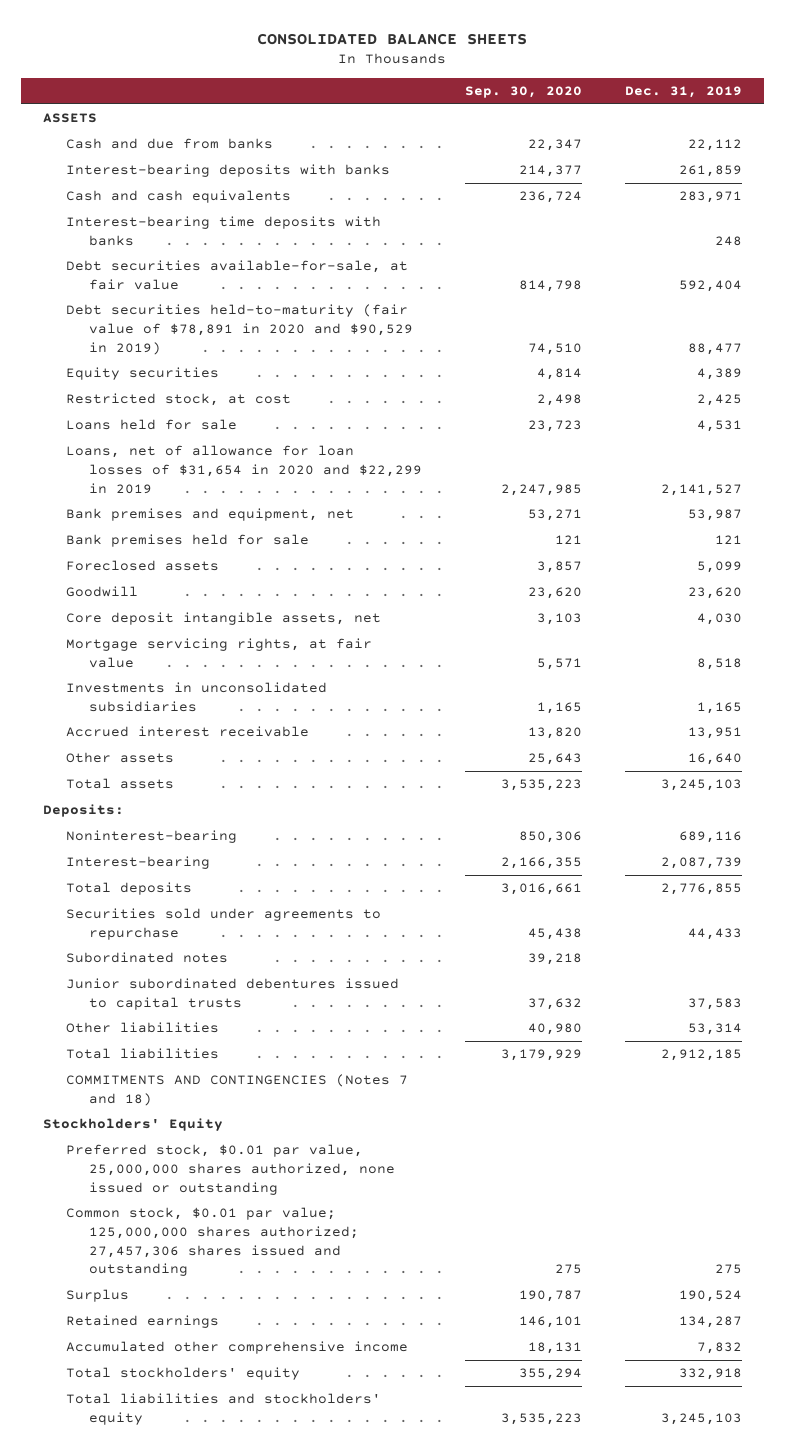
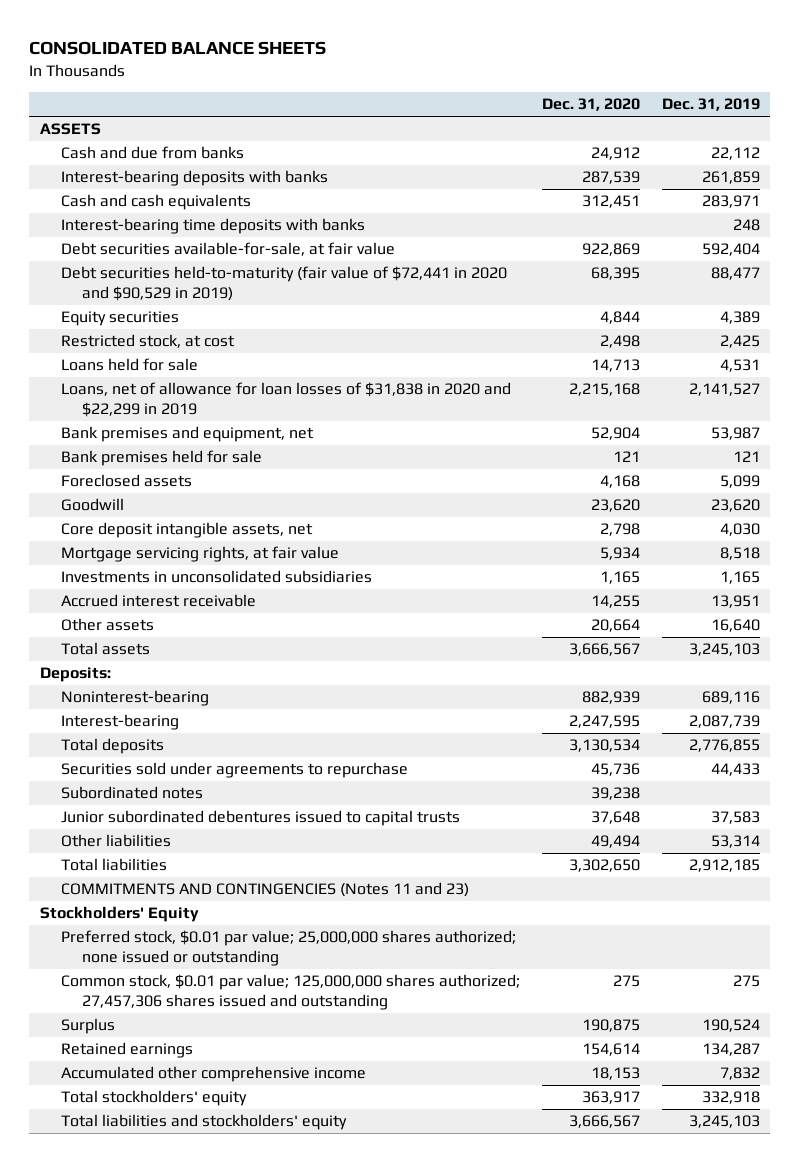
- | Sep. 30, 2020 | Dec. 31, 2019
+ | Dec. 31, 2020 | Dec. 31, 2019
- Debt securities held-to-maturity (fair value of $78,891 in 2020 and $90,529 in 2019) | 74,510 | 88,477
+ Debt securities held-to-maturity (fair value of $72,441 in 2020 and $90,529 in 2019) | 68,395 | 88,477
- Loans, net of allowance for loan losses of $31,654 in 2020 and $22,299 in 2019 | 2,247,985 | 2,141,527
+ Loans, net of allowance for loan losses of $31,838 in 2020 and $22,299 in 2019 | 2,215,168 | 2,141,527
- COMMITMENTS AND CONTINGENCIES (Notes 7 and 18)
+ COMMITMENTS AND CONTINGENCIES (Notes 11 and 23)
- Preferred stock, $0.01 par value, 25,000,000 shares authorized, none issued or outstanding
+ Preferred stock, $0.01 par value; 25,000,000 shares authorized; none issued or outstanding

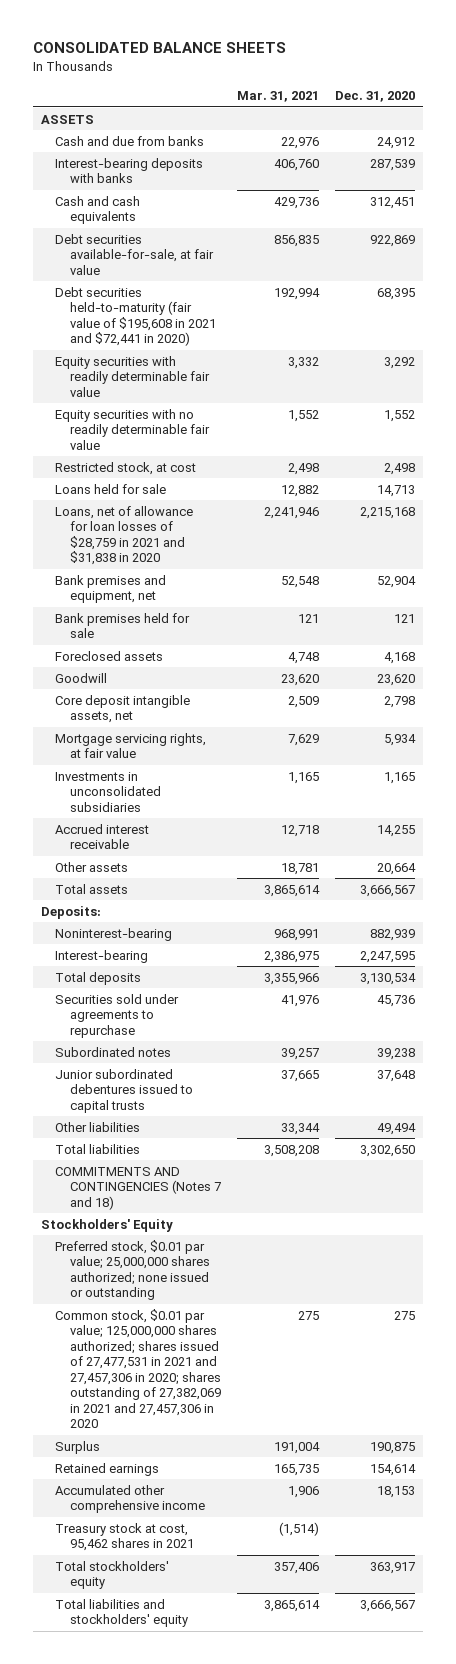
- | Dec. 31, 2020 | Dec. 31, 2019
+ | Mar. 31, 2021 | Dec. 31, 2020
- Interest-bearing time deposits with banks | | 248
- Debt securities held-to-maturity (fair value of $72,441 in 2020 and $90,529 in 2019) | 68,395 | 88,477
- Equity securities | 4,844 | 4,389
+ Debt securities held-to-maturity (fair value of $195,608 in 2021 and $72,441 in 2020) | 192,994 | 68,395
+ Equity securities with readily determinable fair value | 3,332 | 3,292
+ Equity securities with no readily determinable fair value | 1,552 | 1,552
- Loans, net of allowance for loan losses of $31,838 in 2020 and $22,299 in 2019 | 2,215,168 | 2,141,527
+ Loans, net of allowance for loan losses of $28,759 in 2021 and $31,838 in 2020 | 2,241,946 | 2,215,168
- COMMITMENTS AND CONTINGENCIES (Notes 11 and 23)
+ COMMITMENTS AND CONTINGENCIES (Notes 7 and 18)
- Common stock, $0.01 par value; 125,000,000 shares authorized; 27,457,306 shares issued and outstanding | 275 | 275
+ Common stock, $0.01 par value; 125,000,000 shares authorized; shares issued of 27,477,531 in 2021 and 27,457,306 in 2020; shares outstanding of 27,382,069 in 2021 and 27,457,306 in 2020 | 275 | 275
+ Treasury stock at cost, 95,462 shares in 2021 | (1,514) |

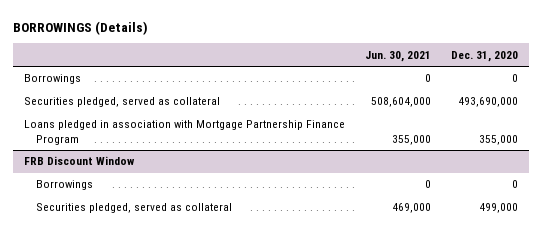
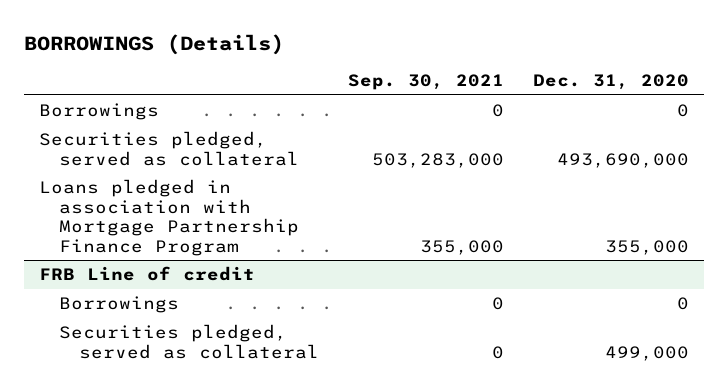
- | Jun. 30, 2021 | Dec. 31, 2020
+ | Sep. 30, 2021 | Dec. 31, 2020
- FRB Discount Window
+ FRB Line of credit

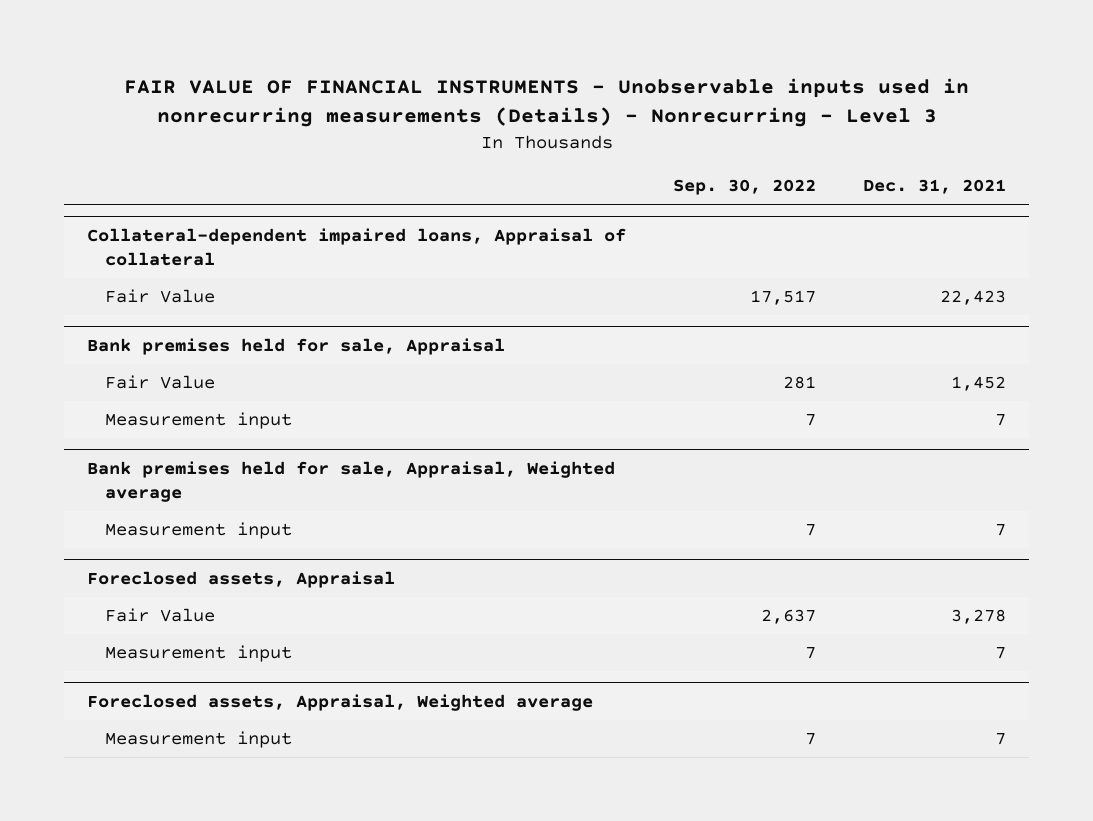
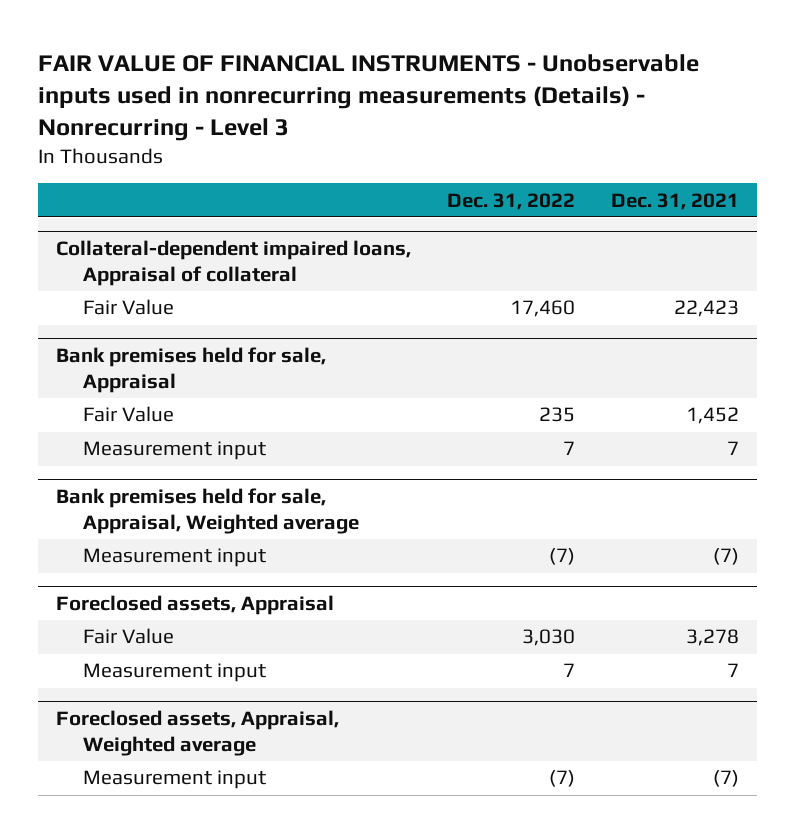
- | Sep. 30, 2022 | Dec. 31, 2021
+ | Dec. 31, 2022 | Dec. 31, 2021
@ Bank premises held for sale, Appraisal, Weighted average
- Measurement input | 7 | 7
+ Measurement input | (7) | (7)
@ Foreclosed assets, Appraisal, Weighted average
- Measurement input | 7 | 7
+ Measurement input | (7) | (7)

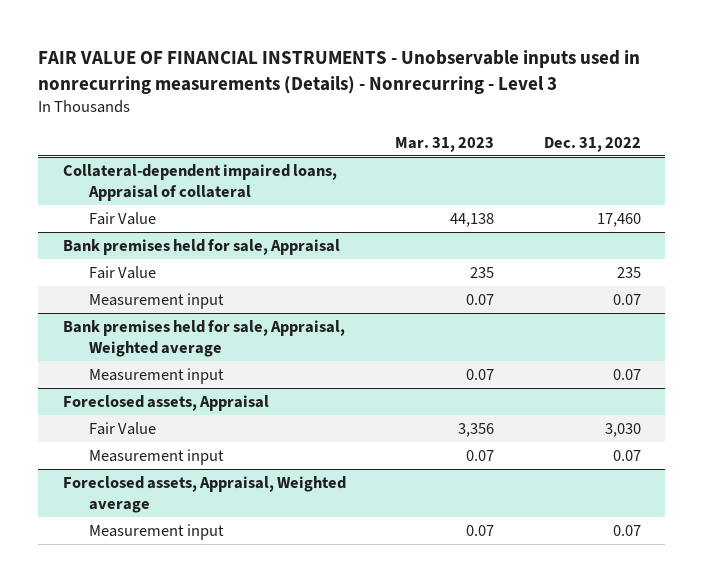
- | Dec. 31, 2022 | Dec. 31, 2021
+ | Mar. 31, 2023 | Dec. 31, 2022
@ Bank premises held for sale, Appraisal
- Measurement input | 7 | 7
+ Measurement input | 0.07 | 0.07
@ Bank premises held for sale, Appraisal, Weighted average
- Measurement input | (7) | (7)
+ Measurement input | 0.07 | 0.07
@ Foreclosed assets, Appraisal
- Measurement input | 7 | 7
+ Measurement input | 0.07 | 0.07
@ Foreclosed assets, Appraisal, Weighted average
- Measurement input | (7) | (7)
+ Measurement input | 0.07 | 0.07

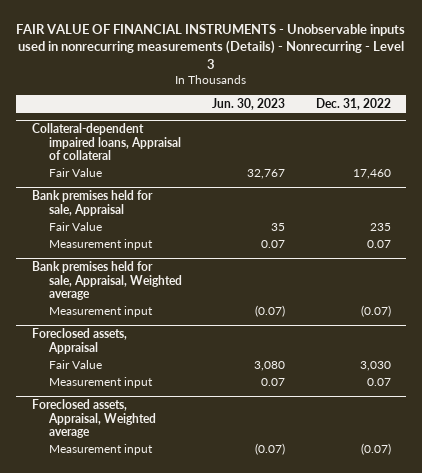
- | Mar. 31, 2023 | Dec. 31, 2022
+ | Jun. 30, 2023 | Dec. 31, 2022
@ Bank premises held for sale, Appraisal, Weighted average
- Measurement input | 0.07 | 0.07
+ Measurement input | (0.07) | (0.07)
@ Foreclosed assets, Appraisal, Weighted average
- Measurement input | 0.07 | 0.07
+ Measurement input | (0.07) | (0.07)

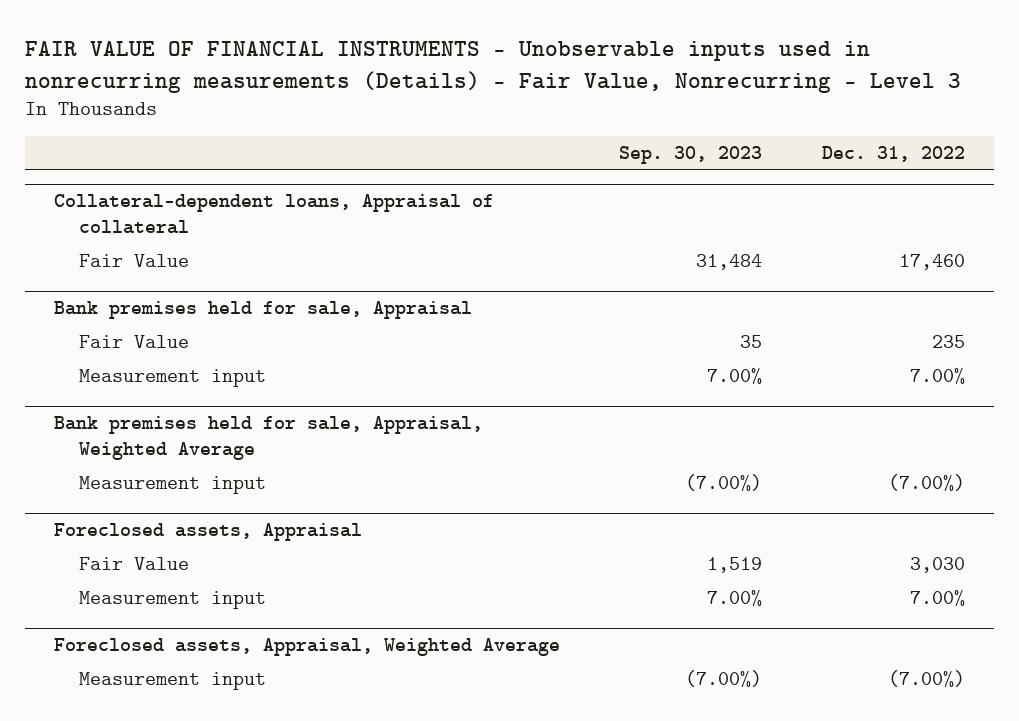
- FAIR VALUE OF FINANCIAL INSTRUMENTS - Unobservable inputs used in nonrecurring measurements (Details) - Nonrecurring - Level 3
+ FAIR VALUE OF FINANCIAL INSTRUMENTS - Unobservable inputs used in nonrecurring measurements (Details) - Fair Value, Nonrecurring - Level 3
- | Jun. 30, 2023 | Dec. 31, 2022
+ | Sep. 30, 2023 | Dec. 31, 2022
- Collateral-dependent impaired loans, Appraisal of collateral
+ Collateral-dependent loans, Appraisal of collateral
@ Bank premises held for sale, Appraisal
- Measurement input | 0.07 | 0.07
- Bank premises held for sale, Appraisal, Weighted average
- Measurement input | (0.07) | (0.07)
@ Bank premises held for sale, Appraisal
+ Measurement input | 7.00% | 7.00%
+ Bank premises held for sale, Appraisal, Weighted Average
+ Measurement input | (7.00%) | (7.00%)
@ Foreclosed assets, Appraisal
- Measurement input | 0.07 | 0.07
- Foreclosed assets, Appraisal, Weighted average
- Measurement input | (0.07) | (0.07)
@ Foreclosed assets, Appraisal
+ Measurement input | 7.00% | 7.00%
+ Foreclosed assets, Appraisal, Weighted Average
+ Measurement input | (7.00%) | (7.00%)

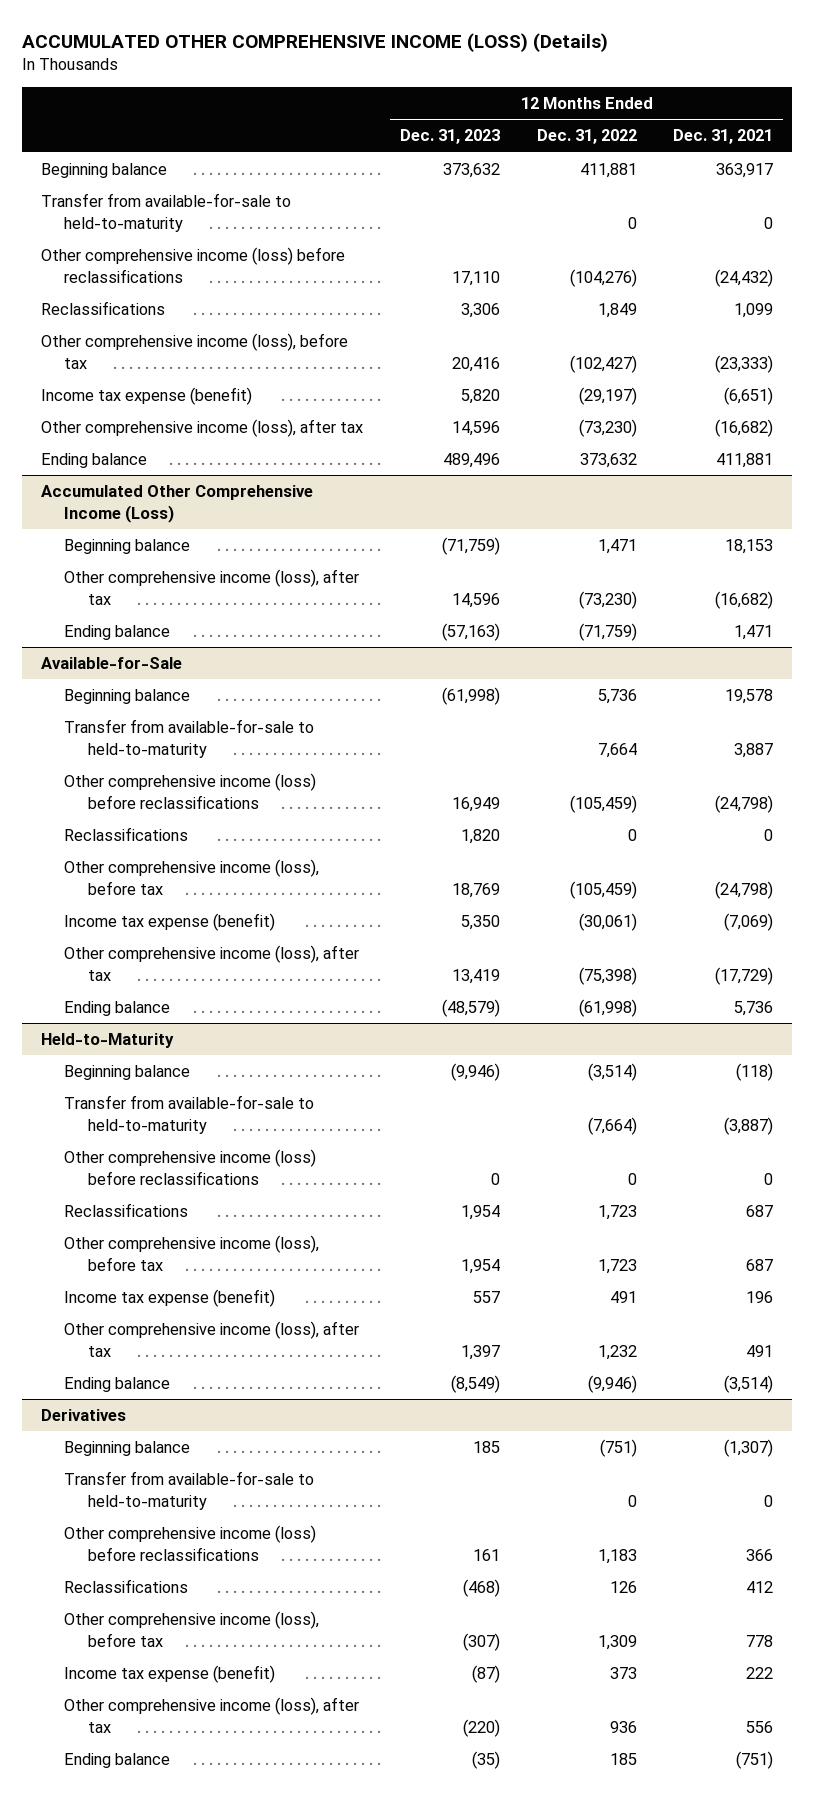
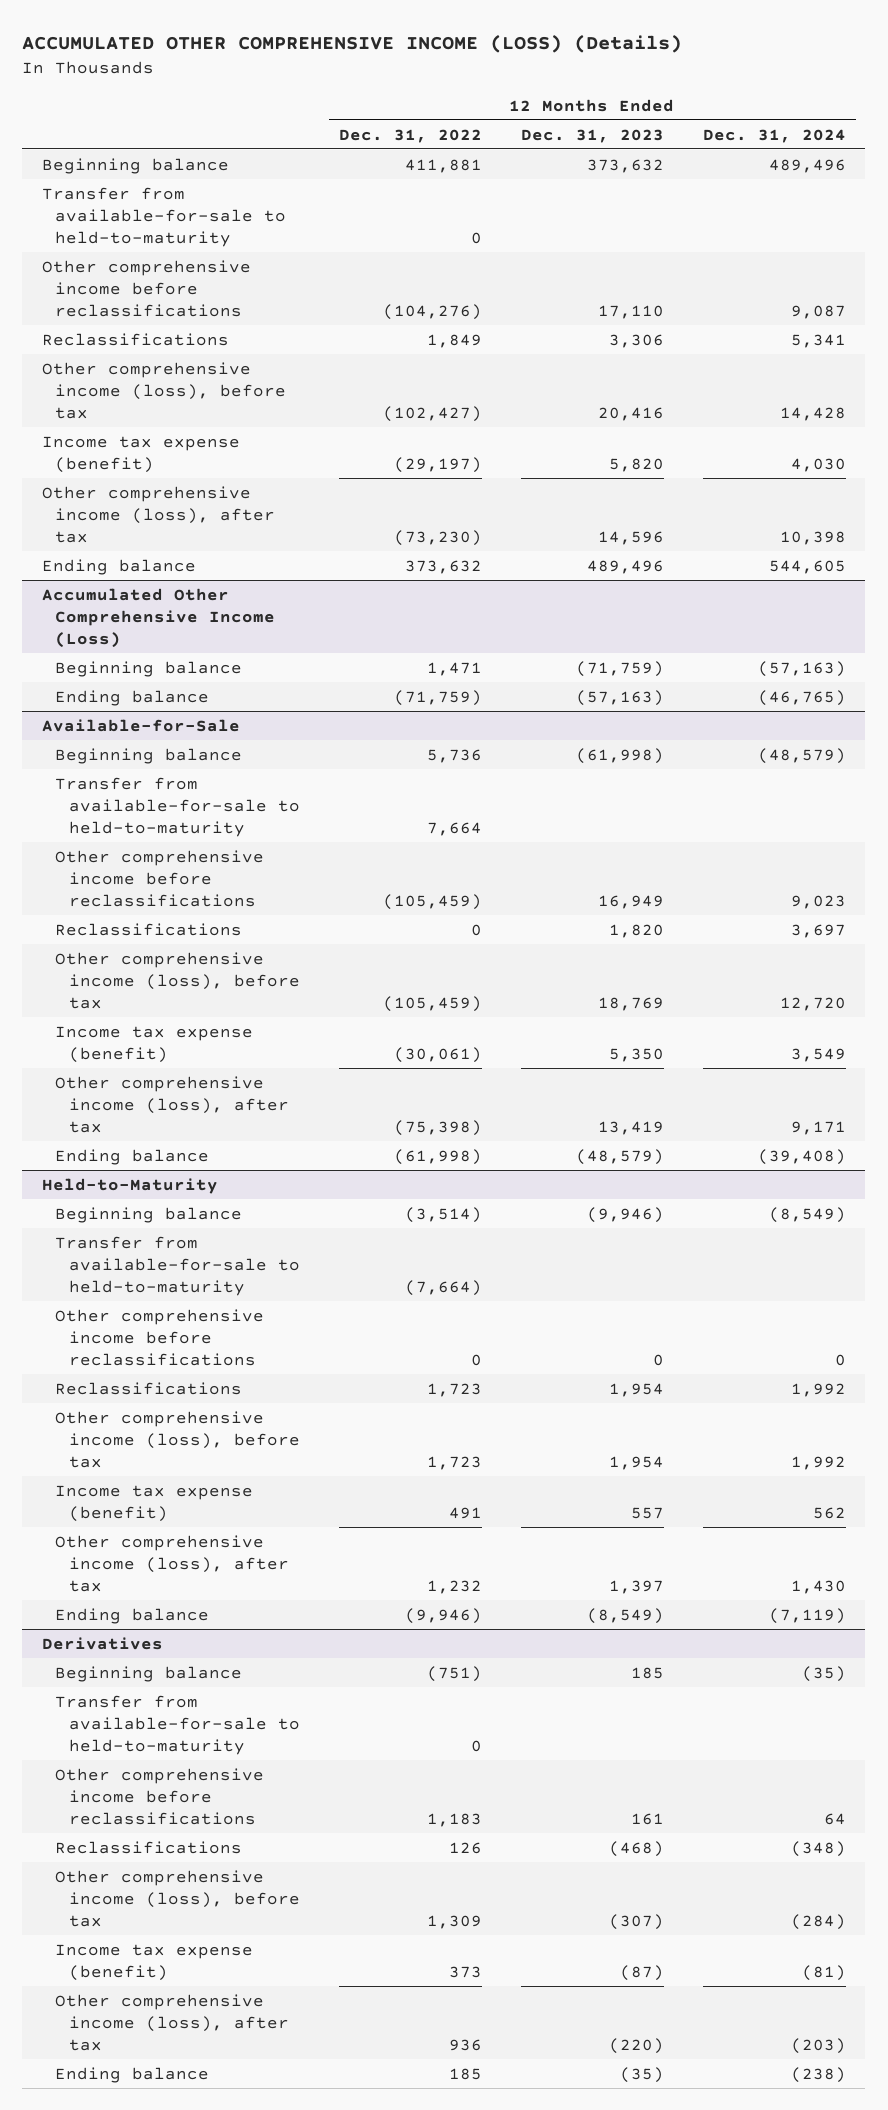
- | 12 Months Ended Dec. 31, 2023 | 12 Months Ended Dec. 31, 2022 | 12 Months Ended Dec. 31, 2021
+ | 12 Months Ended Dec. 31, 2022 | 12 Months Ended Dec. 31, 2023 | 12 Months Ended Dec. 31, 2024
- Other comprehensive income (loss) before reclassifications | 17,110 | (104,276) | (24,432)
+ Other comprehensive income before reclassifications | (104,276) | 17,110 | 9,087
@ Accumulated Other Comprehensive Income (Loss)
- Other comprehensive income (loss), after tax | 14,596 | (73,230) | (16,682)
@ Available-for-Sale
- Other comprehensive income (loss) before reclassifications | 16,949 | (105,459) | (24,798)
+ Other comprehensive income before reclassifications | (105,459) | 16,949 | 9,023
@ Held-to-Maturity
- Other comprehensive income (loss) before reclassifications | 0 | 0 | 0
+ Other comprehensive income before reclassifications | 0 | 0 | 0
@ Derivatives
- Other comprehensive income (loss) before reclassifications | 161 | 1,183 | 366
+ Other comprehensive income before reclassifications | 1,183 | 161 | 64

